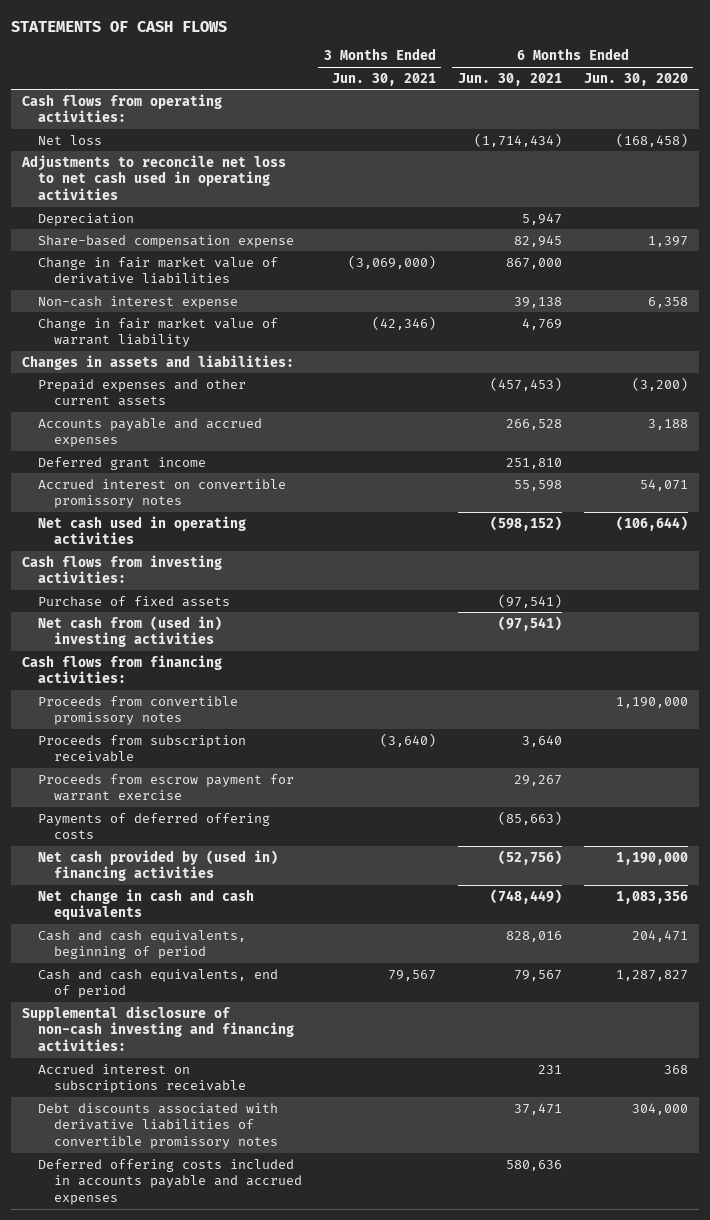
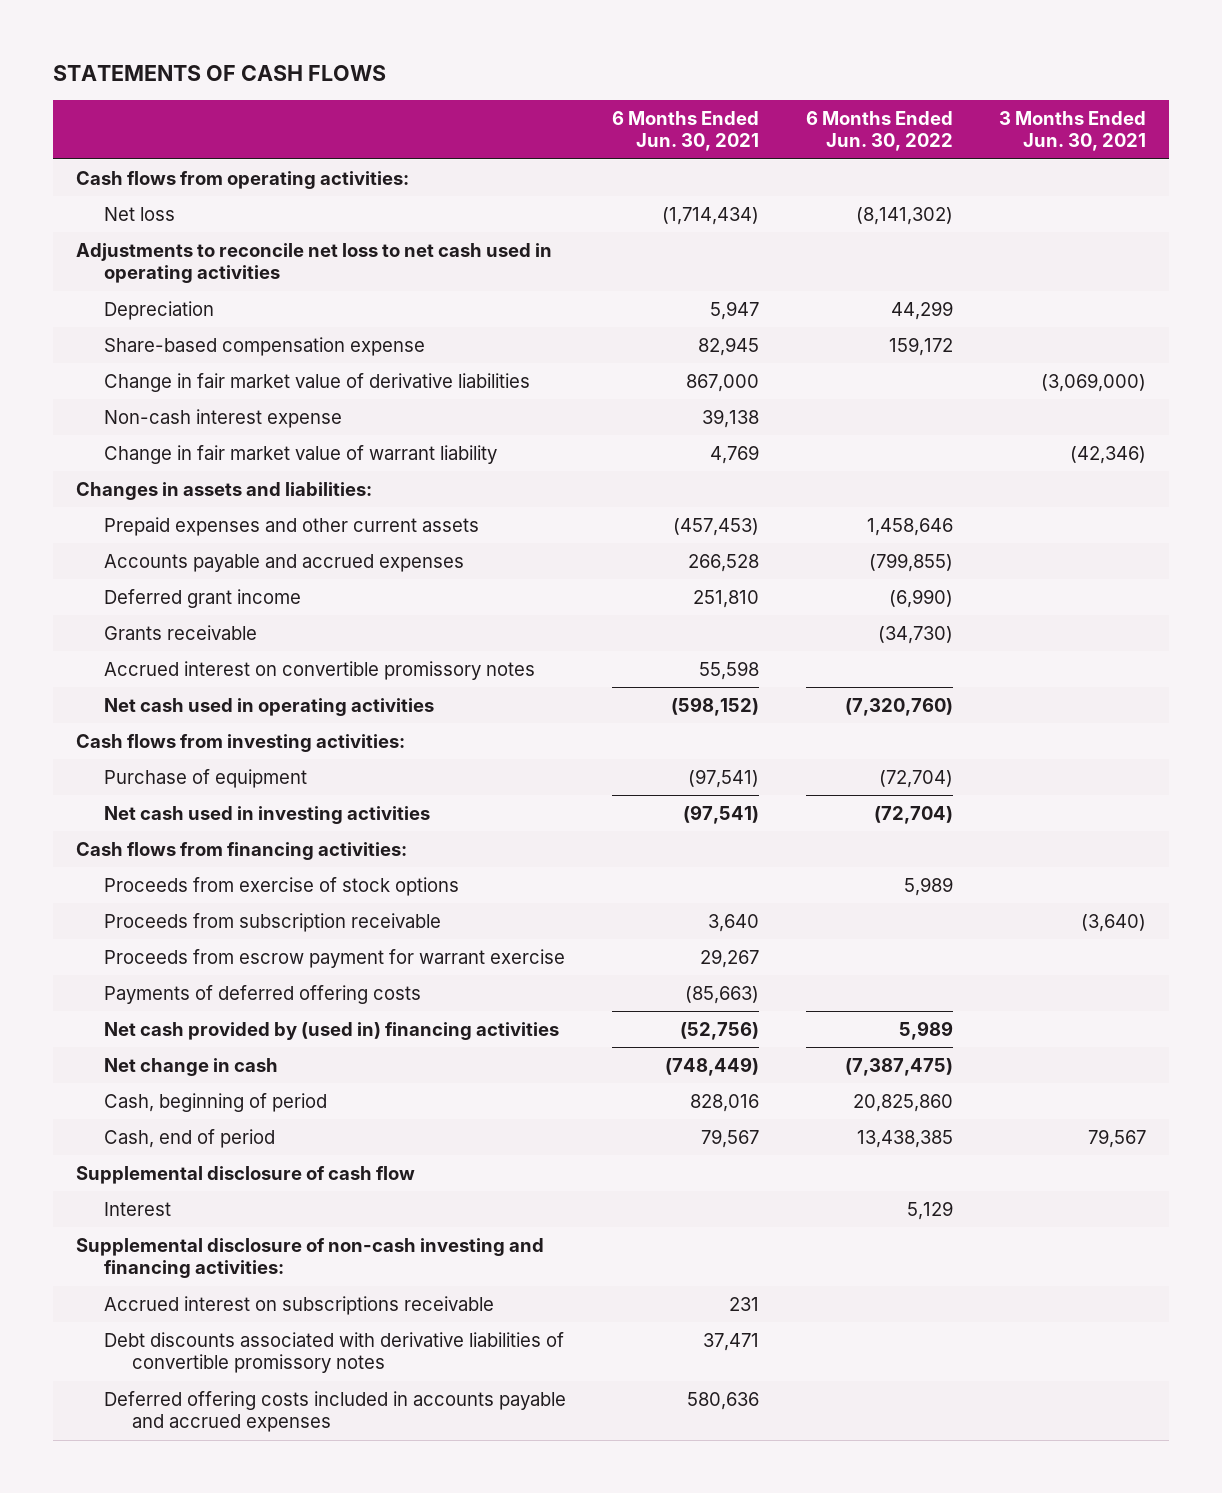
- | 3 Months Ended Jun. 30, 2021 | 6 Months Ended Jun. 30, 2021 | 6 Months Ended Jun. 30, 2020
+ | 6 Months Ended Jun. 30, 2021 | 6 Months Ended Jun. 30, 2022 | 3 Months Ended Jun. 30, 2021
+ Grants receivable | | (34,730) |
- Purchase of fixed assets | | (97,541) |
- Net cash from (used in) investing activities | | (97,541) |
+ Purchase of equipment | (97,541) | (72,704) |
+ Net cash used in investing activities | (97,541) | (72,704) |
- Proceeds from convertible promissory notes | | | 1,190,000
+ Proceeds from exercise of stock options | | 5,989 |
- Net change in cash and cash equivalents | | (748,449) | 1,083,356
- Cash and cash equivalents, beginning of period | | 828,016 | 204,471
- Cash and cash equivalents, end of period | 79,567 | 79,567 | 1,287,827
+ Net change in cash | (748,449) | (7,387,475) |
+ Cash, beginning of period | 828,016 | 20,825,860 |
+ Cash, end of period | 79,567 | 13,438,385 | 79,567
+ Supplemental disclosure of cash flow
+ Interest | | 5,129 |

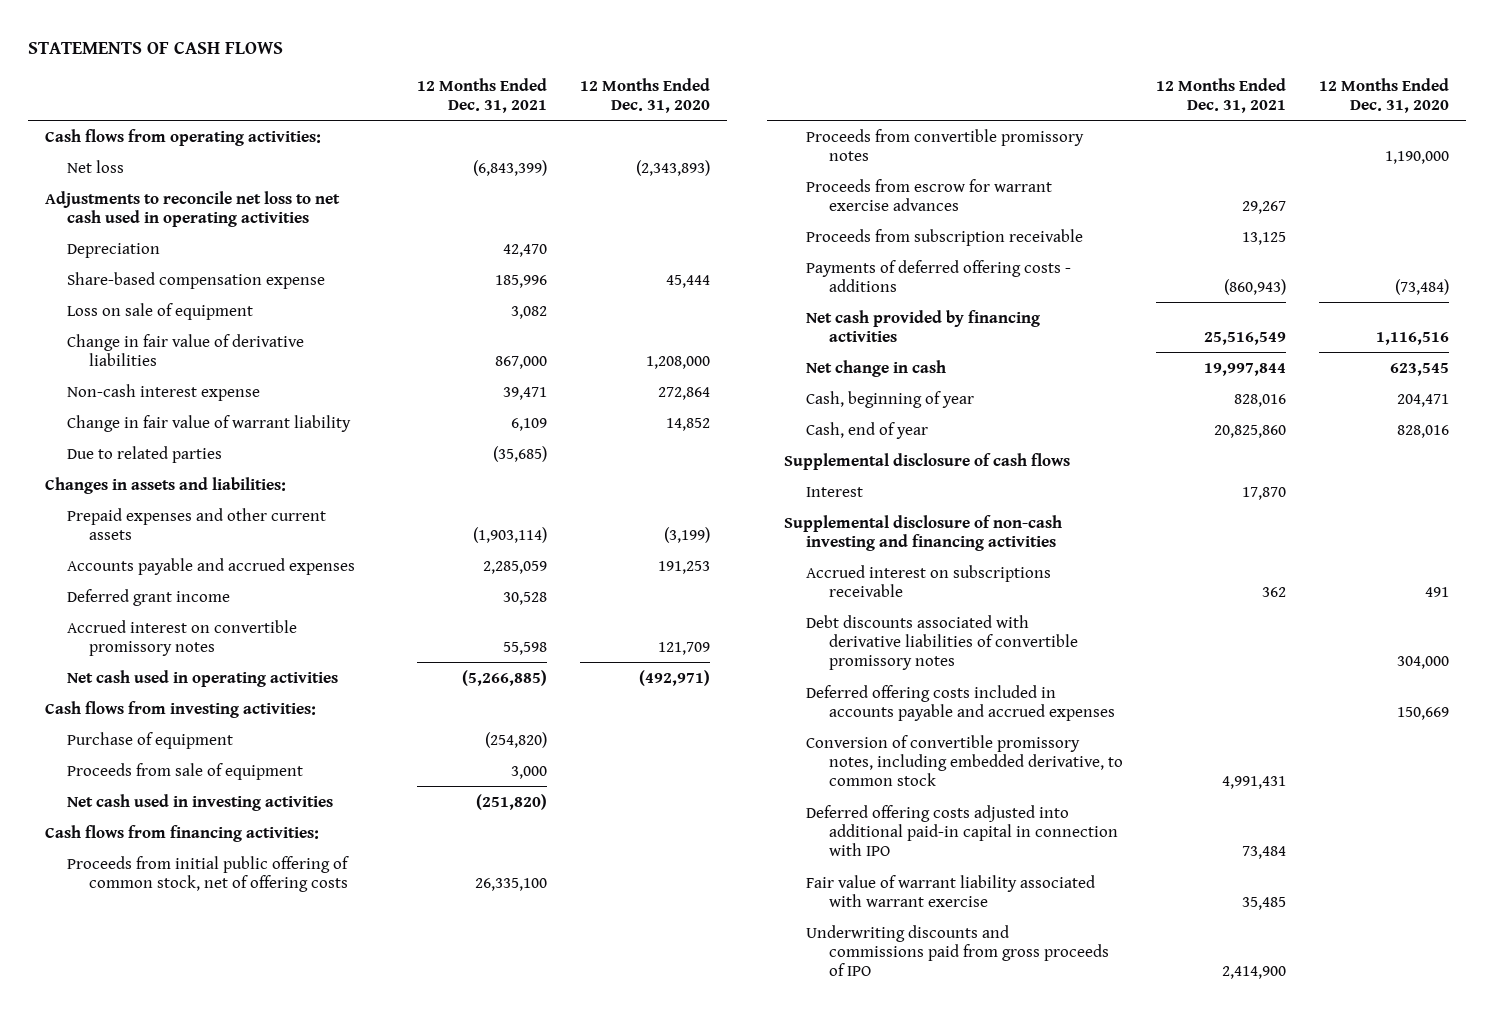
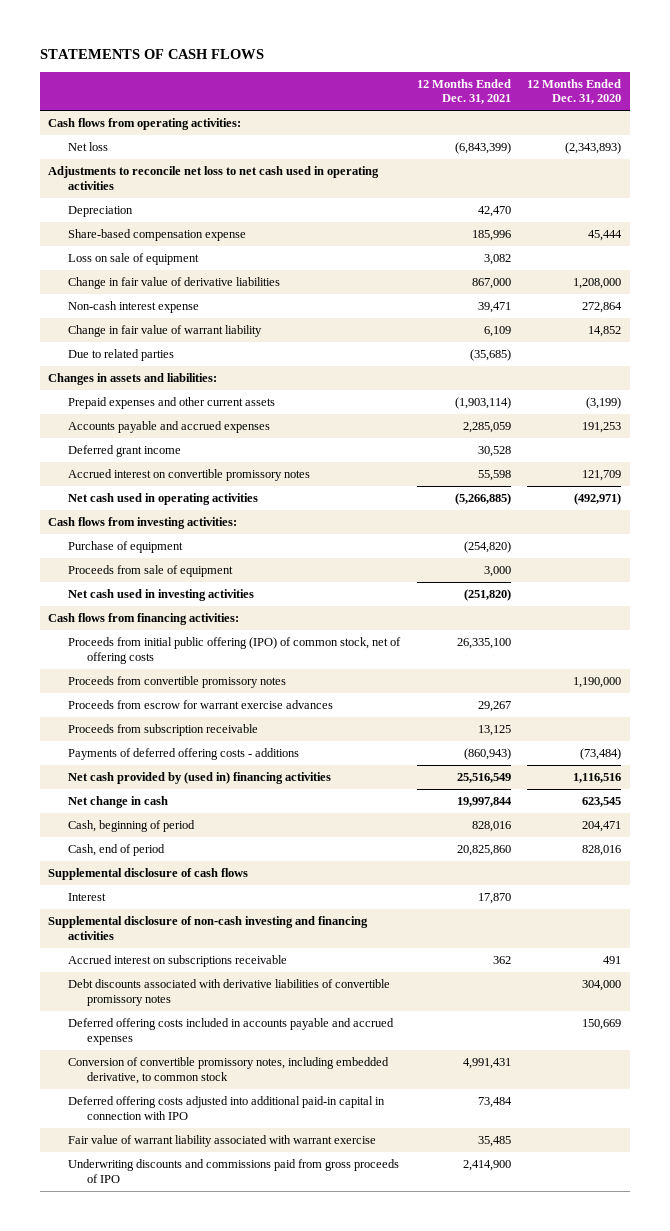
- Proceeds from initial public offering of common stock, net of offering costs | 26,335,100 |
+ Proceeds from initial public offering (IPO) of common stock, net of offering costs | 26,335,100 |
- Net cash provided by financing activities | 25,516,549 | 1,116,516
+ Net cash provided by (used in) financing activities | 25,516,549 | 1,116,516
- Cash, beginning of year | 828,016 | 204,471
- Cash, end of year | 20,825,860 | 828,016
+ Cash, beginning of period | 828,016 | 204,471
+ Cash, end of period | 20,825,860 | 828,016

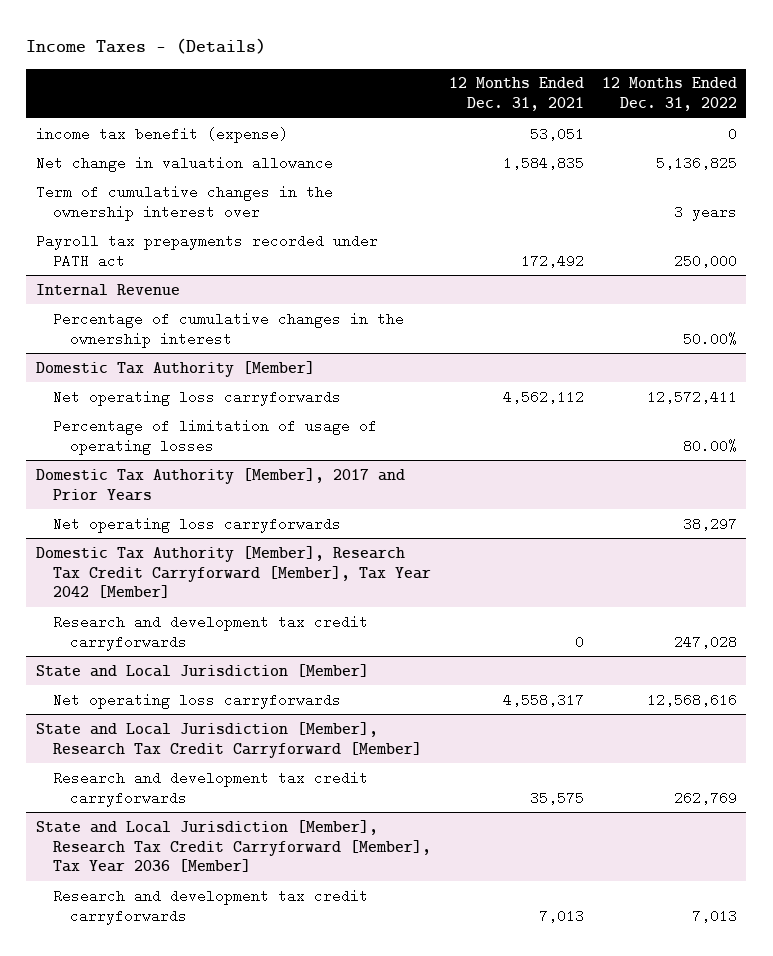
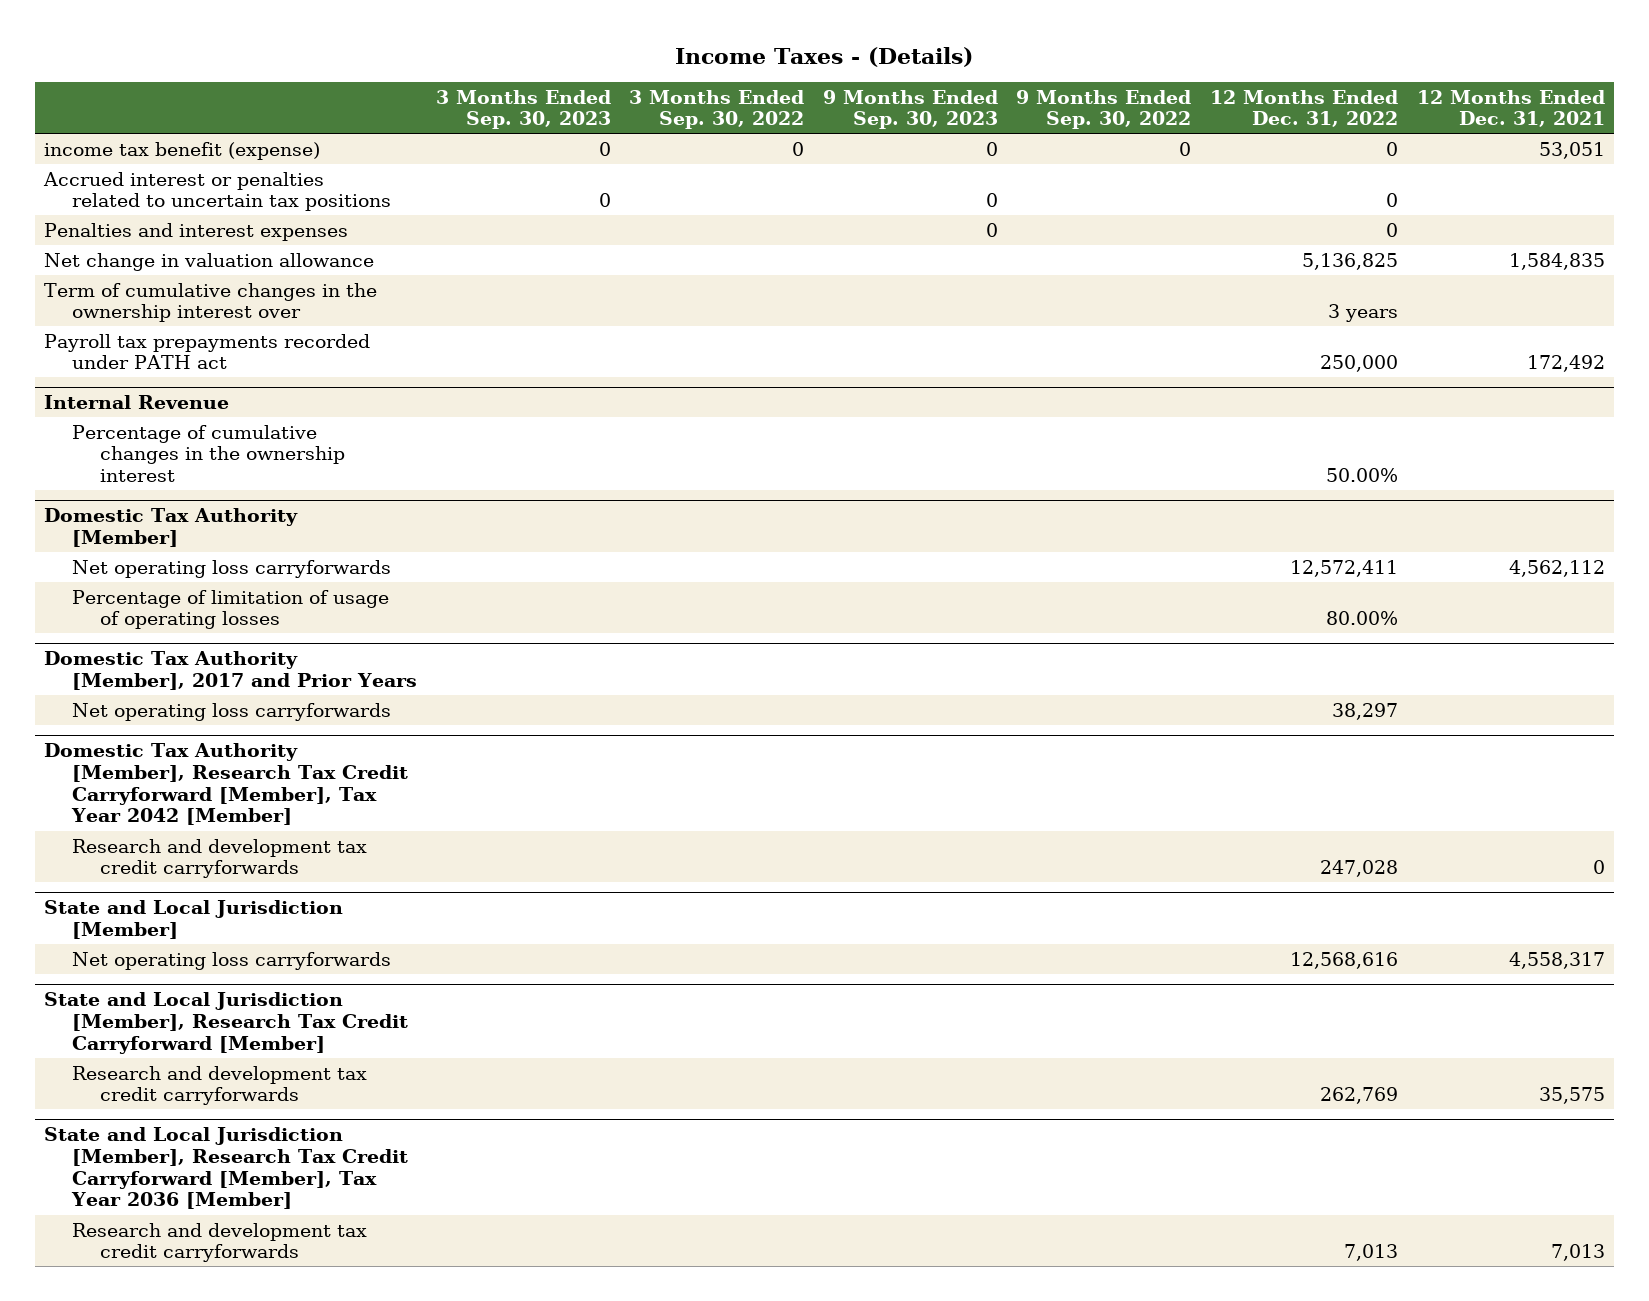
- | 12 Months Ended Dec. 31, 2021 | 12 Months Ended Dec. 31, 2022
+ | 3 Months Ended Sep. 30, 2023 | 3 Months Ended Sep. 30, 2022 | 9 Months Ended Sep. 30, 2023 | 9 Months Ended Sep. 30, 2022 | 12 Months Ended Dec. 31, 2022 | 12 Months Ended Dec. 31, 2021
+ Accrued interest or penalties related to uncertain tax positions | 0 | | 0 | | 0 |
+ Penalties and interest expenses | | | 0 | | 0 |

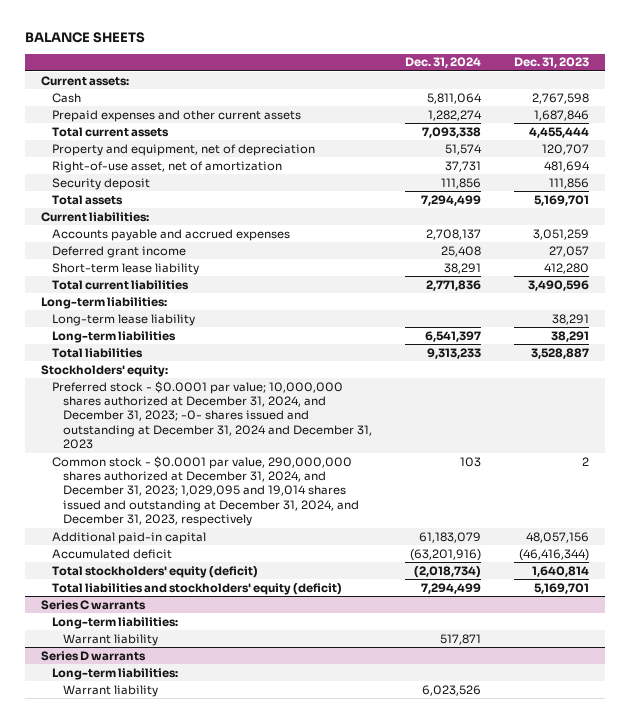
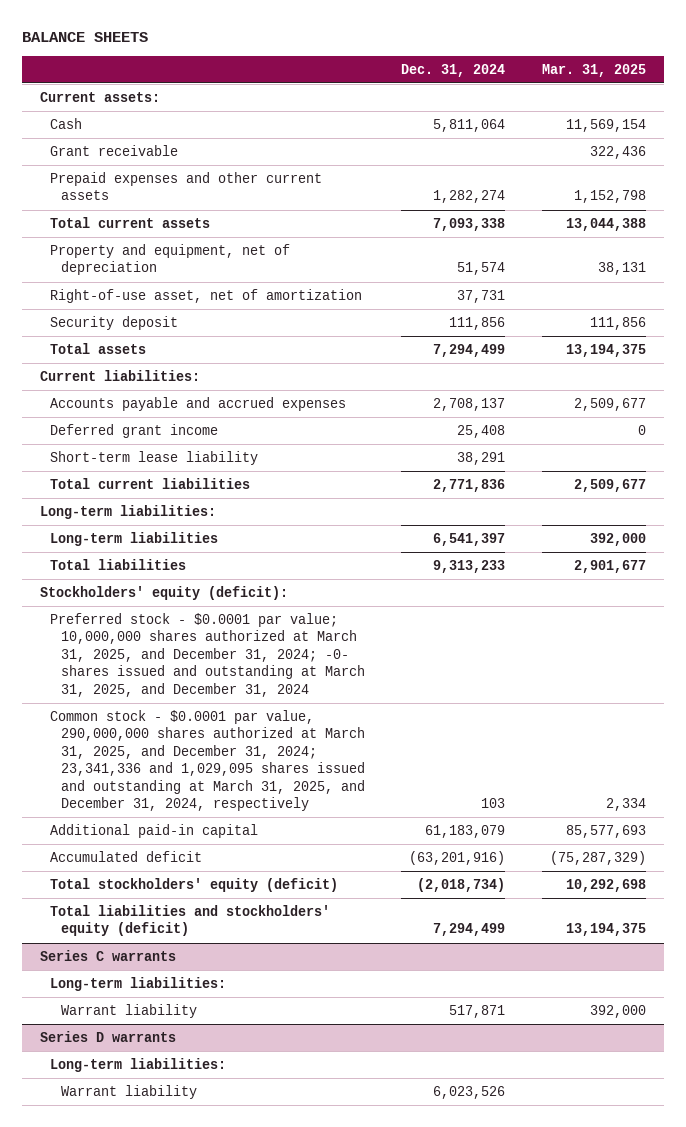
- | Dec. 31, 2024 | Dec. 31, 2023
+ | Dec. 31, 2024 | Mar. 31, 2025
+ Grant receivable | | 322,436
- Long-term lease liability | | 38,291
- Stockholders' equity:
- Preferred stock - $0.0001 par value; 10,000,000 shares authorized at December 31, 2024, and December 31, 2023; -0- shares issued and outstanding at December 31, 2024 and December 31, 2023
- Common stock - $0.0001 par value, 290,000,000 shares authorized at December 31, 2024, and December 31, 2023; 1,029,095 and 19,014 shares issued and outstanding at December 31, 2024, and December 31, 2023, respectively | 103 | 2
+ Stockholders' equity (deficit):
+ Preferred stock - $0.0001 par value; 10,000,000 shares authorized at March 31, 2025, and December 31, 2024; -0- shares issued and outstanding at March 31, 2025, and December 31, 2024
+ Common stock - $0.0001 par value, 290,000,000 shares authorized at March 31, 2025, and December 31, 2024; 23,341,336 and 1,029,095 shares issued and outstanding at March 31, 2025, and December 31, 2024, respectively | 103 | 2,334

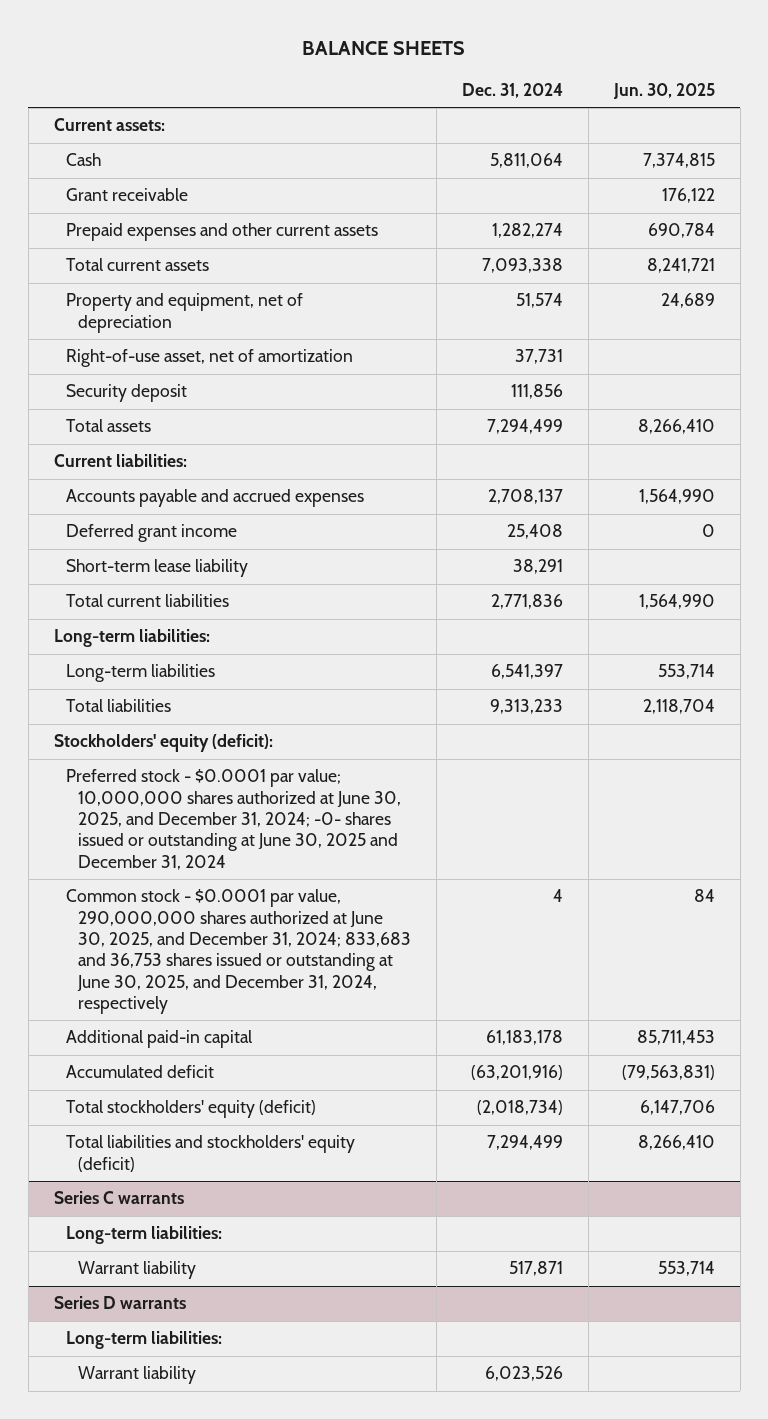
- | Dec. 31, 2024 | Mar. 31, 2025
+ | Dec. 31, 2024 | Jun. 30, 2025
- Preferred stock - $0.0001 par value; 10,000,000 shares authorized at March 31, 2025, and December 31, 2024; -0- shares issued and outstanding at March 31, 2025, and December 31, 2024
- Common stock - $0.0001 par value, 290,000,000 shares authorized at March 31, 2025, and December 31, 2024; 23,341,336 and 1,029,095 shares issued and outstanding at March 31, 2025, and December 31, 2024, respectively | 103 | 2,334
- Additional paid-in capital | 61,183,079 | 85,577,693
+ Preferred stock - $0.0001 par value; 10,000,000 shares authorized at June 30, 2025, and December 31, 2024; -0- shares issued or outstanding at June 30, 2025 and December 31, 2024
+ Common stock - $0.0001 par value, 290,000,000 shares authorized at June 30, 2025, and December 31, 2024; 833,683 and 36,753 shares issued or outstanding at June 30, 2025, and December 31, 2024, respectively | 4 | 84
+ Additional paid-in capital | 61,183,178 | 85,711,453

